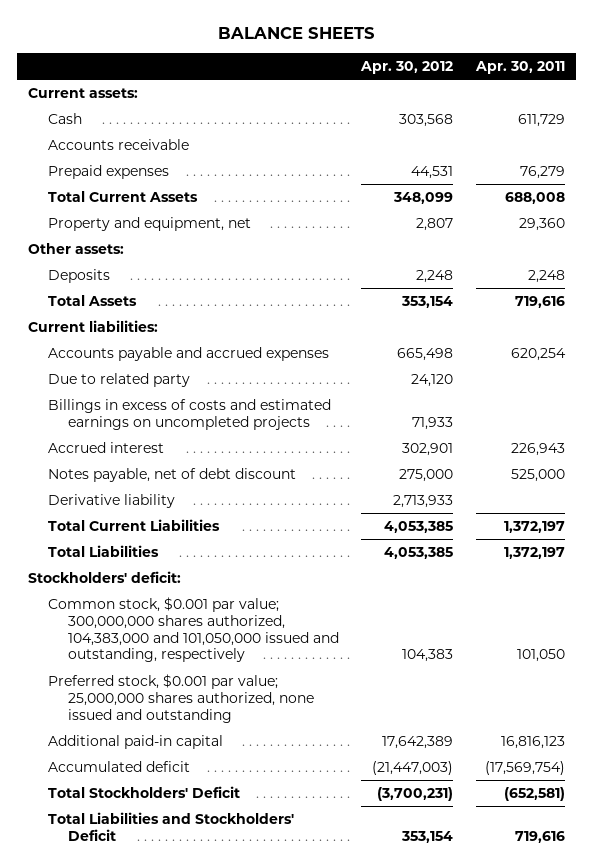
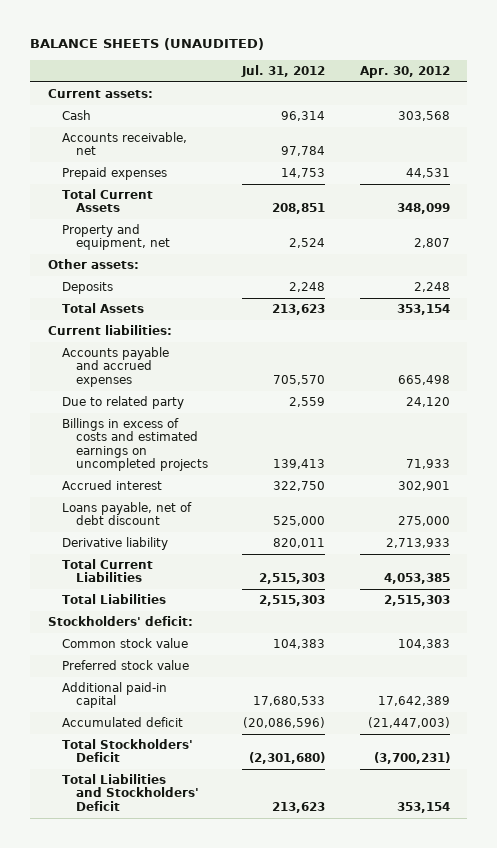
- BALANCE SHEETS
+ BALANCE SHEETS (UNAUDITED)
- | Apr. 30, 2012 | Apr. 30, 2011
+ | Jul. 31, 2012 | Apr. 30, 2012
- Accounts receivable
+ Accounts receivable, net | 97,784 |
- Notes payable, net of debt discount | 275,000 | 525,000
+ Loans payable, net of debt discount | 525,000 | 275,000
- Total Liabilities | 4,053,385 | 1,372,197
+ Total Liabilities | 2,515,303 | 2,515,303
- Common stock, $0.001 par value; 300,000,000 shares authorized, 104,383,000 and 101,050,000 issued and outstanding, respectively | 104,383 | 101,050
- Preferred stock, $0.001 par value; 25,000,000 shares authorized, none issued and outstanding
+ Common stock value | 104,383 | 104,383
+ Preferred stock value

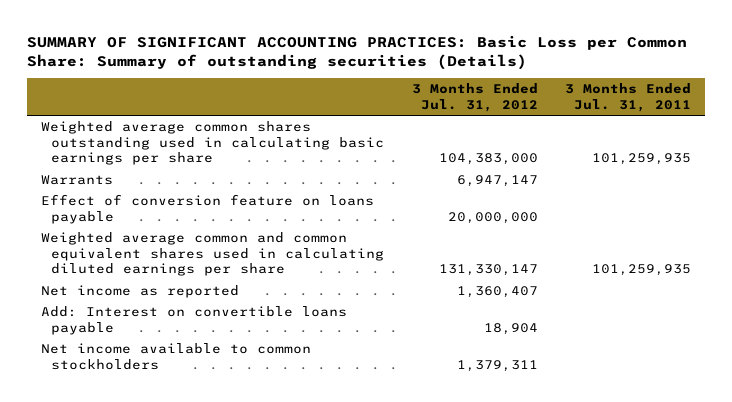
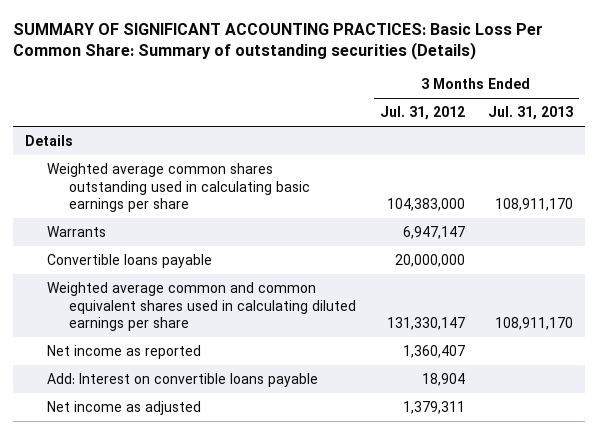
- SUMMARY OF SIGNIFICANT ACCOUNTING PRACTICES: Basic Loss per Common Share: Summary of outstanding securities (Details)
+ SUMMARY OF SIGNIFICANT ACCOUNTING PRACTICES: Basic Loss Per Common Share: Summary of outstanding securities (Details)
- | 3 Months Ended Jul. 31, 2012 | 3 Months Ended Jul. 31, 2011
+ | 3 Months Ended Jul. 31, 2012 | 3 Months Ended Jul. 31, 2013
+ Details
- Effect of conversion feature on loans payable | 20,000,000 |
+ Convertible loans payable | 20,000,000 |
- Net income available to common stockholders | 1,379,311 |
+ Net income as adjusted | 1,379,311 |

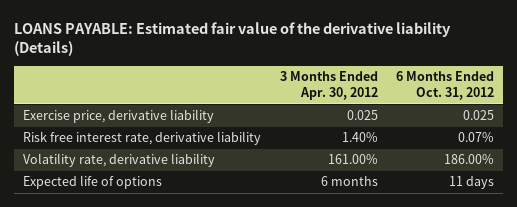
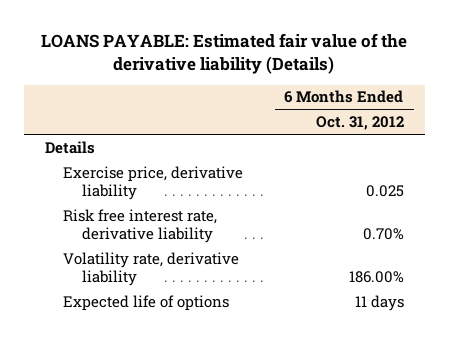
- | 3 Months Ended Apr. 30, 2012 | 6 Months Ended Oct. 31, 2012
+ | 6 Months Ended Oct. 31, 2012
+ Details
- Risk free interest rate, derivative liability | 1.40% | 0.07%
+ Risk free interest rate, derivative liability | 0.70%

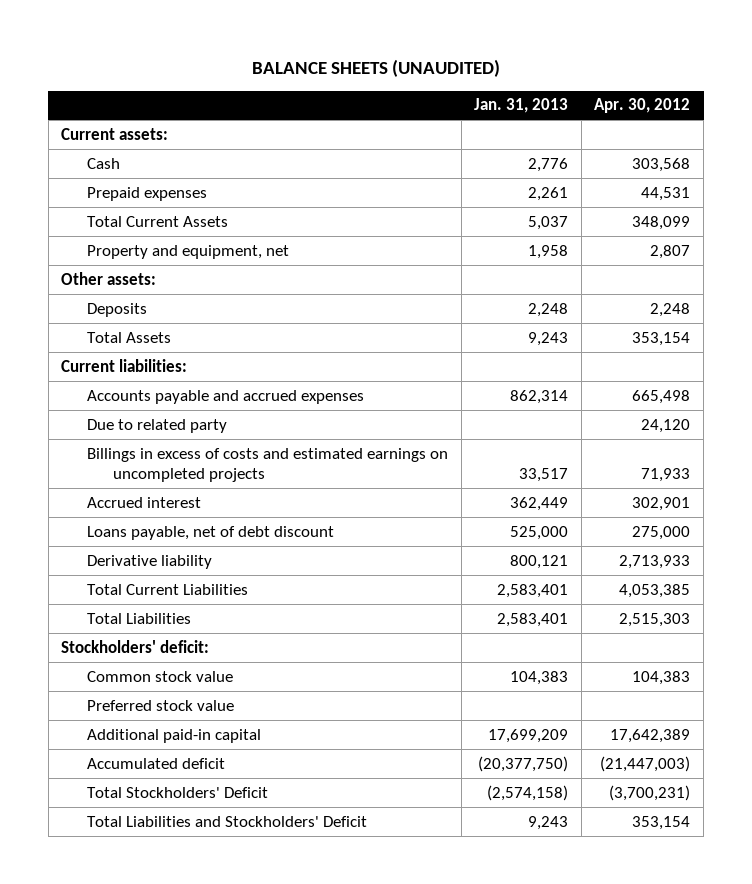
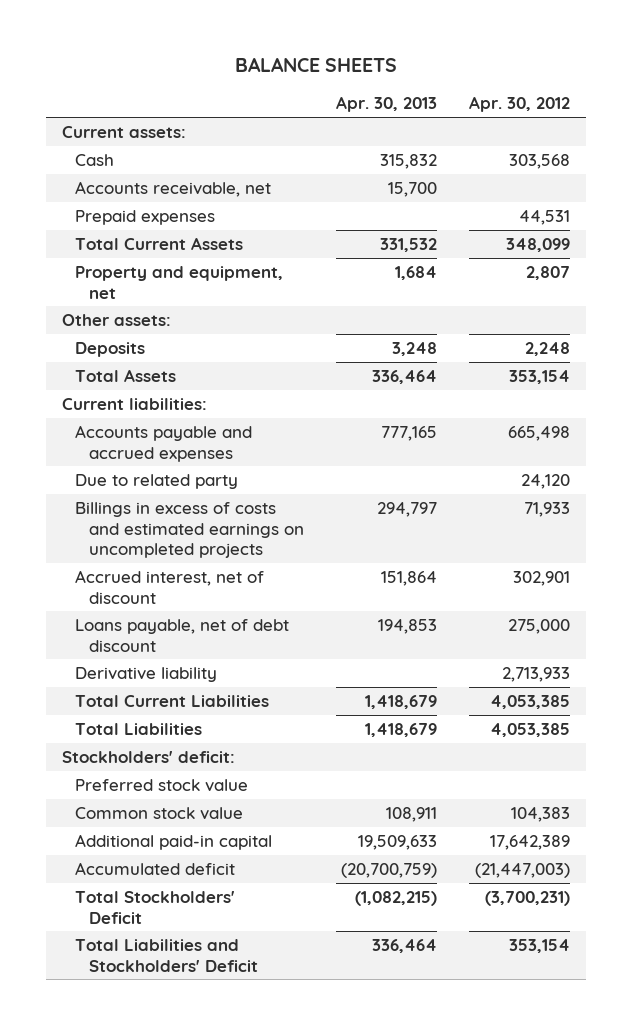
- BALANCE SHEETS (UNAUDITED)
+ BALANCE SHEETS
- | Jan. 31, 2013 | Apr. 30, 2012
+ | Apr. 30, 2013 | Apr. 30, 2012
+ Accounts receivable, net | 15,700 |
- Accrued interest | 362,449 | 302,901
+ Accrued interest, net of discount | 151,864 | 302,901
- Total Liabilities | 2,583,401 | 2,515,303
+ Total Liabilities | 1,418,679 | 4,053,385
moved down: Common stock value | 108,911 | 104,383

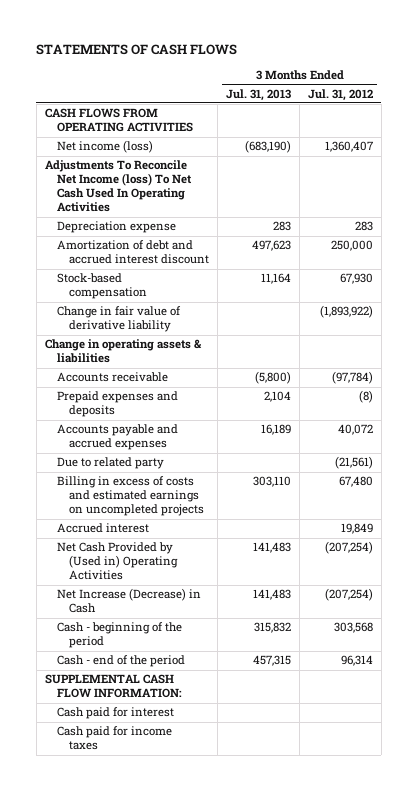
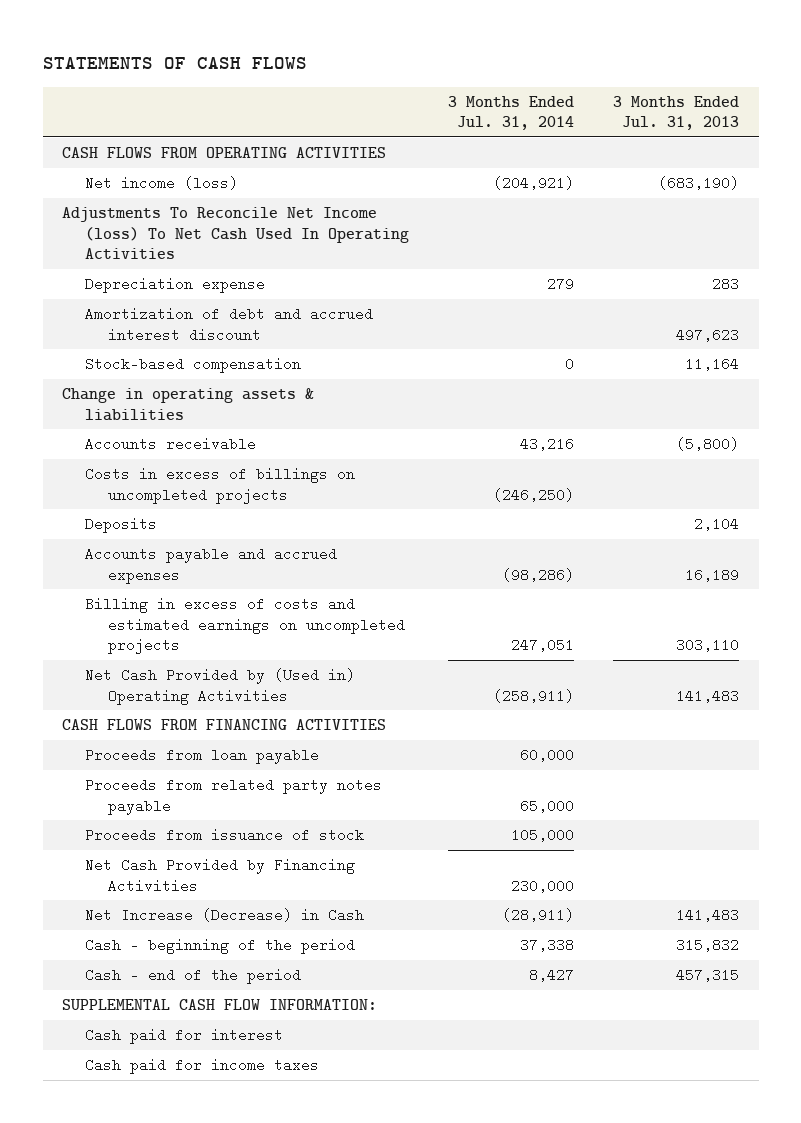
- | 3 Months Ended Jul. 31, 2013 | 3 Months Ended Jul. 31, 2012
+ | 3 Months Ended Jul. 31, 2014 | 3 Months Ended Jul. 31, 2013
- Change in fair value of derivative liability | | (1,893,922)
- Prepaid expenses and deposits | 2,104 | (8)
+ Costs in excess of billings on uncompleted projects | (246,250) |
+ Deposits | | 2,104
- Due to related party | | (21,561)
- Accrued interest | | 19,849
+ CASH FLOWS FROM FINANCING ACTIVITIES
+ Proceeds from loan payable | 60,000 |
+ Proceeds from related party notes payable | 65,000 |
+ Proceeds from issuance of stock | 105,000 |
+ Net Cash Provided by Financing Activities | 230,000 |

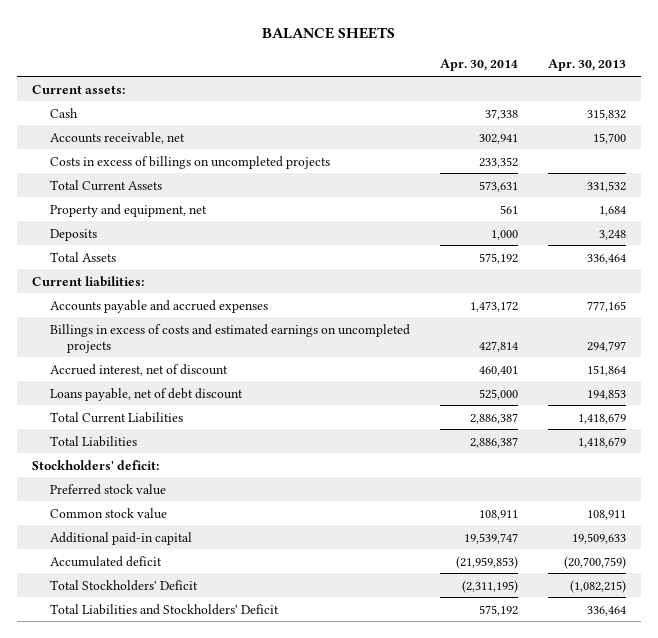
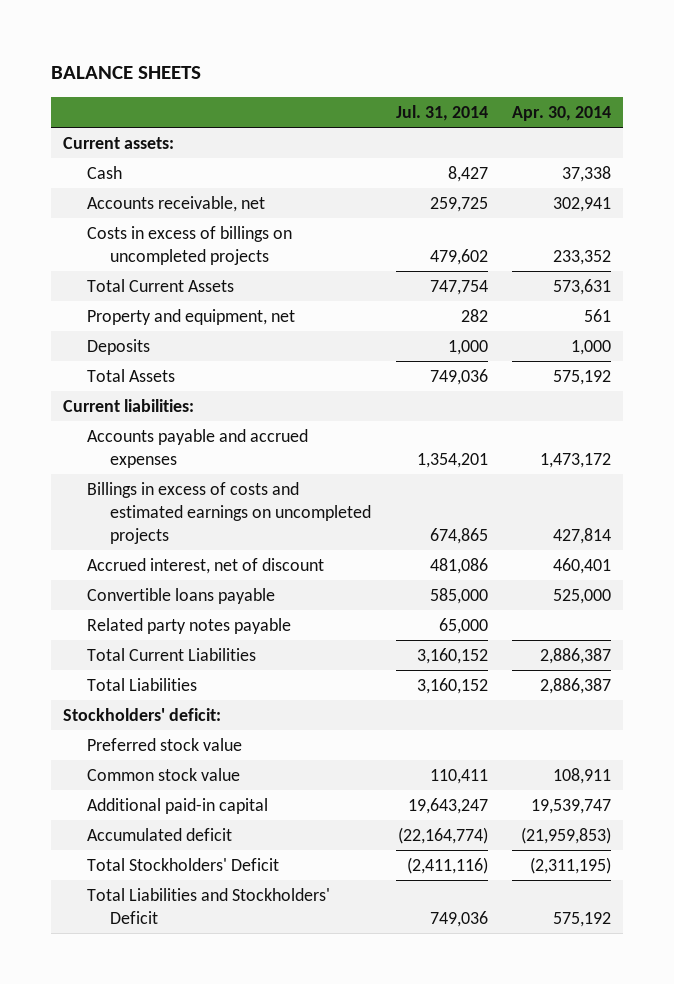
- | Apr. 30, 2014 | Apr. 30, 2013
+ | Jul. 31, 2014 | Apr. 30, 2014
- Loans payable, net of debt discount | 525,000 | 194,853
+ Convertible loans payable | 585,000 | 525,000
+ Related party notes payable | 65,000 |

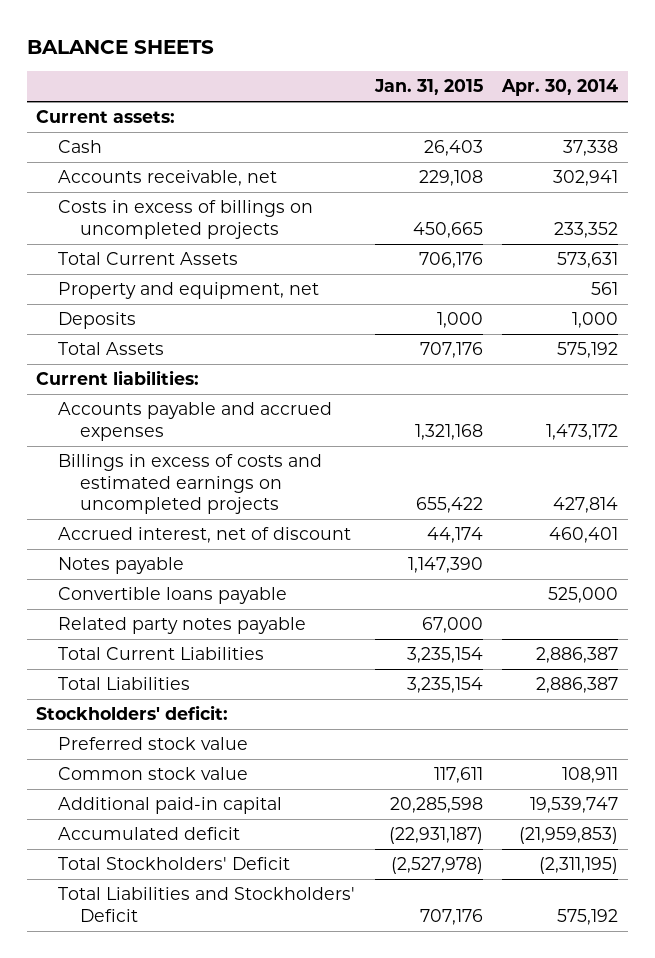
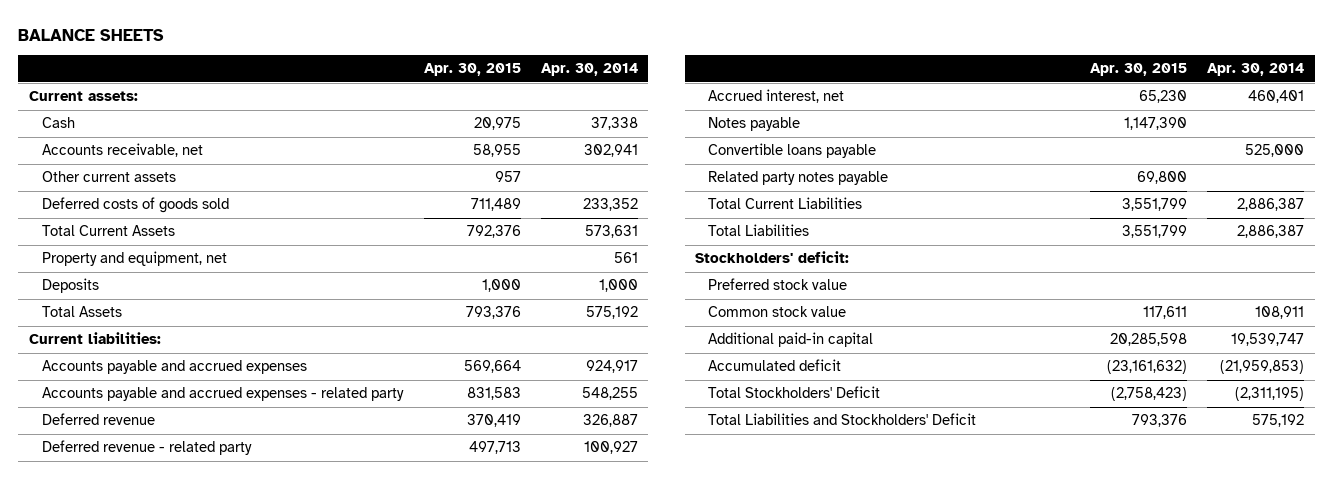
- | Jan. 31, 2015 | Apr. 30, 2014
+ | Apr. 30, 2015 | Apr. 30, 2014
- Costs in excess of billings on uncompleted projects | 450,665 | 233,352
+ Other current assets | 957 |
+ Deferred costs of goods sold | 711,489 | 233,352
- Accounts payable and accrued expenses | 1,321,168 | 1,473,172
- Billings in excess of costs and estimated earnings on uncompleted projects | 655,422 | 427,814
- Accrued interest, net of discount | 44,174 | 460,401
+ Accounts payable and accrued expenses | 569,664 | 924,917
+ Accounts payable and accrued expenses - related party | 831,583 | 548,255
+ Deferred revenue | 370,419 | 326,887
+ Deferred revenue - related party | 497,713 | 100,927
+ Accrued interest, net | 65,230 | 460,401

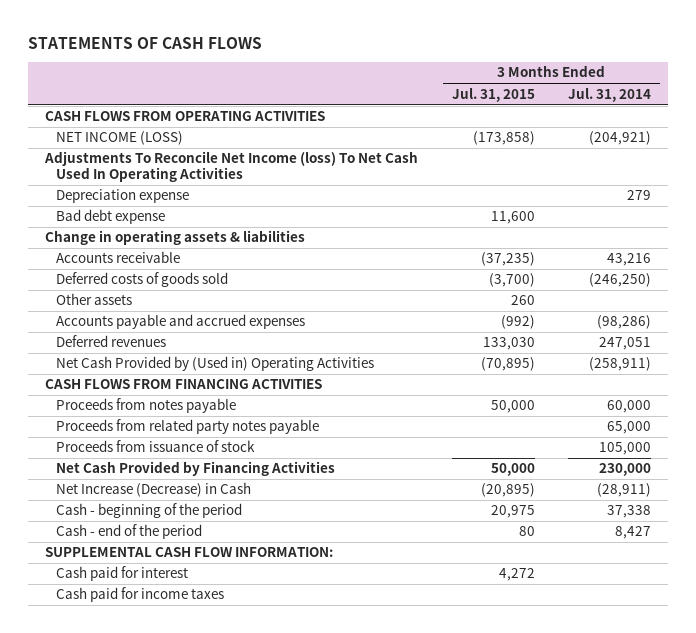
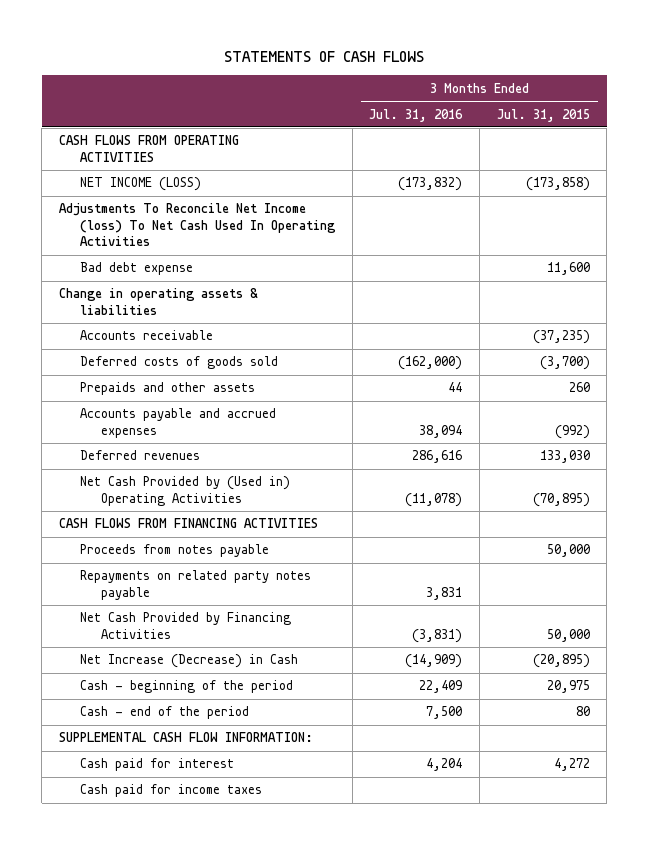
- | 3 Months Ended Jul. 31, 2015 | 3 Months Ended Jul. 31, 2014
+ | 3 Months Ended Jul. 31, 2016 | 3 Months Ended Jul. 31, 2015
- Depreciation expense | | 279
- Other assets | 260 |
+ Prepaids and other assets | 44 | 260
- Proceeds from related party notes payable | | 65,000
- Proceeds from issuance of stock | | 105,000
+ Repayments on related party notes payable | 3,831 |

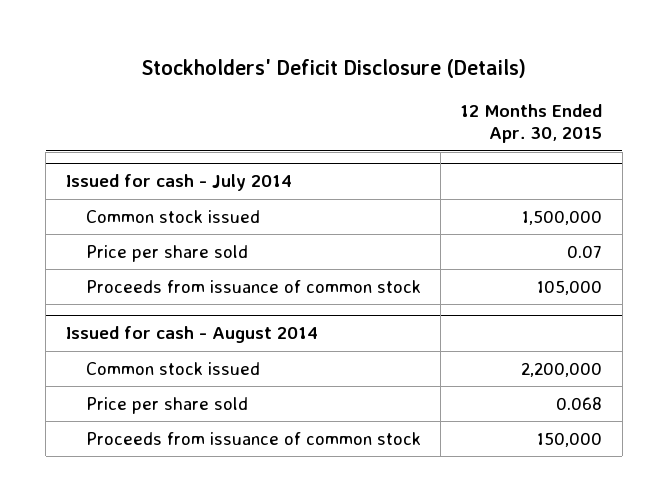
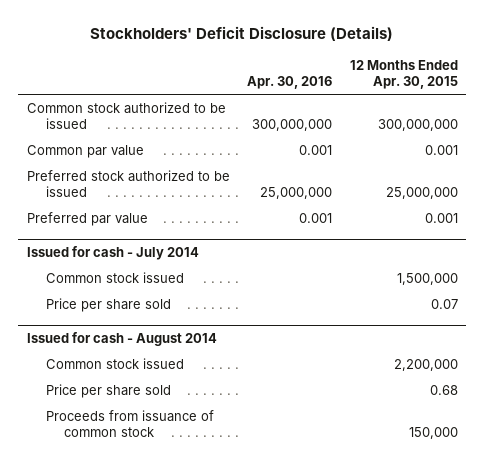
- | 12 Months Ended Apr. 30, 2015
+ | Apr. 30, 2016 | 12 Months Ended Apr. 30, 2015
+ Common stock authorized to be issued | 300,000,000 | 300,000,000
+ Common par value | 0.001 | 0.001
+ Preferred stock authorized to be issued | 25,000,000 | 25,000,000
+ Preferred par value | 0.001 | 0.001
@ Issued for cash - July 2014
- Proceeds from issuance of common stock | 105,000
@ Issued for cash - August 2014
- Price per share sold | 0.068
+ Price per share sold | | 0.68

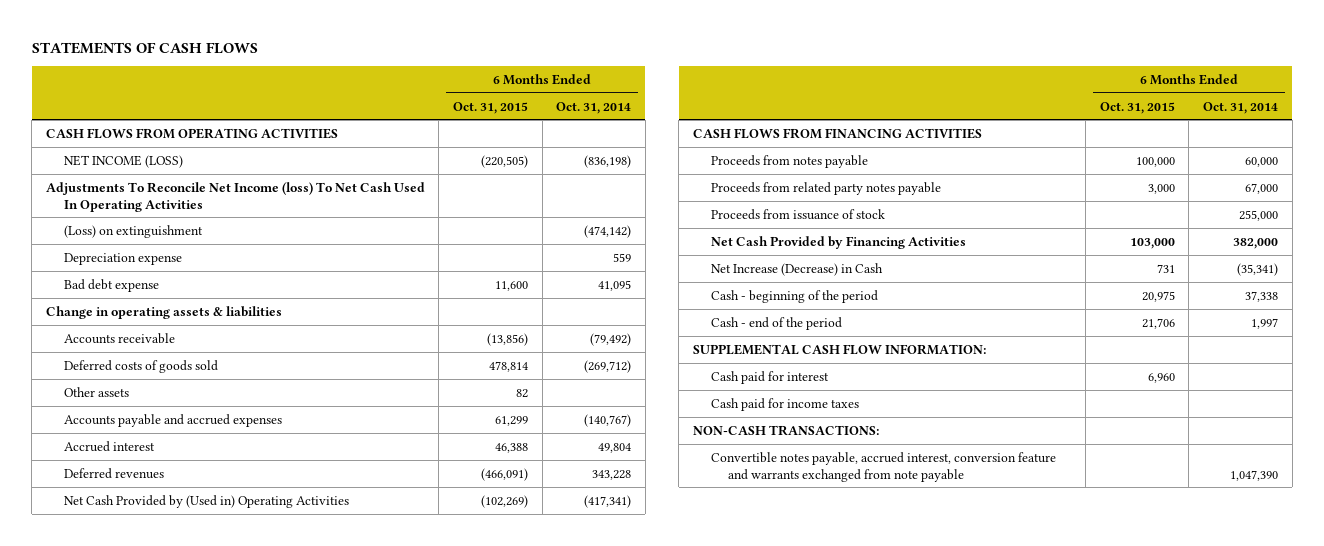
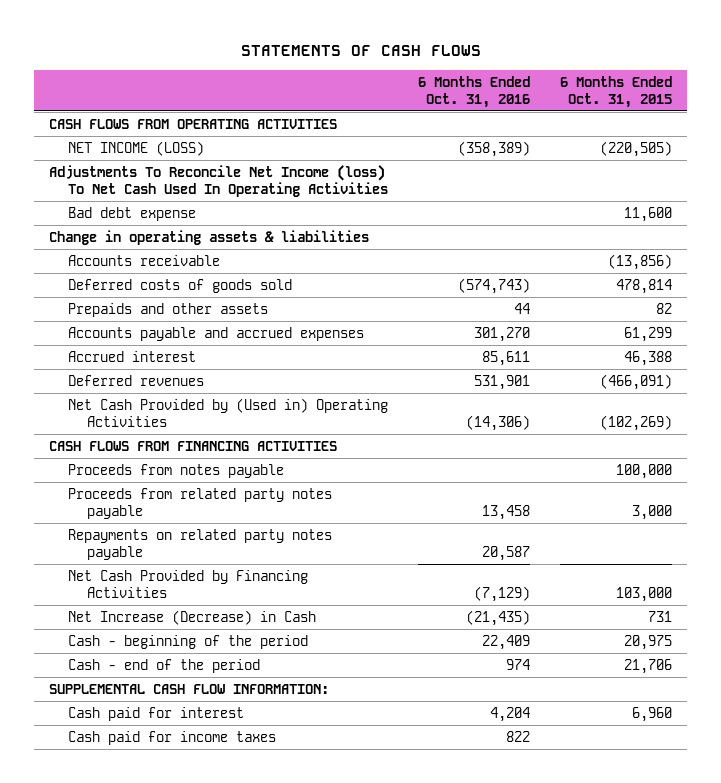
- | 6 Months Ended Oct. 31, 2015 | 6 Months Ended Oct. 31, 2014
+ | 6 Months Ended Oct. 31, 2016 | 6 Months Ended Oct. 31, 2015
- (Loss) on extinguishment | | (474,142)
- Depreciation expense | | 559
- Other assets | 82 |
+ Prepaids and other assets | 44 | 82
- Proceeds from issuance of stock | | 255,000
+ Repayments on related party notes payable | 20,587 |
- NON-CASH TRANSACTIONS:
- Convertible notes payable, accrued interest, conversion feature and warrants exchanged from note payable | | 1,047,390

